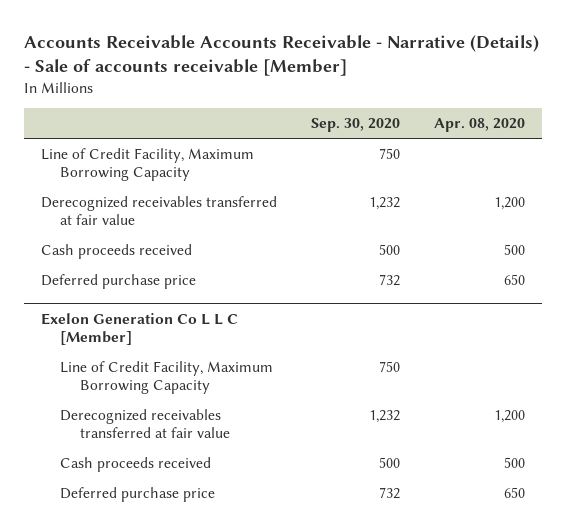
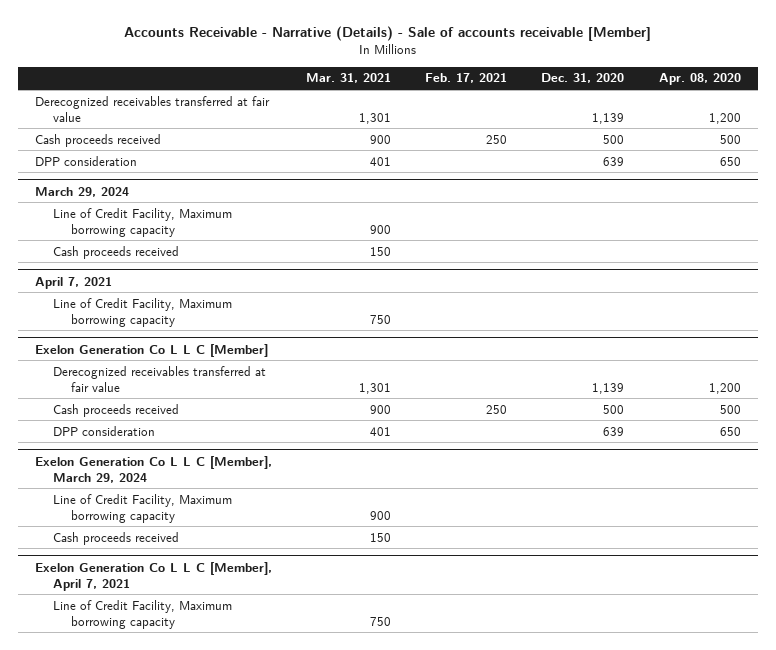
- Accounts Receivable Accounts Receivable - Narrative (Details) - Sale of accounts receivable [Member]
+ Accounts Receivable - Narrative (Details) - Sale of accounts receivable [Member]
- | Sep. 30, 2020 | Apr. 08, 2020
+ | Mar. 31, 2021 | Feb. 17, 2021 | Dec. 31, 2020 | Apr. 08, 2020
- Line of Credit Facility, Maximum Borrowing Capacity | 750 |
- Deferred purchase price | 732 | 650
+ DPP consideration | 401 | | 639 | 650
+ March 29, 2024
+ Line of Credit Facility, Maximum borrowing capacity | 900 | | |
+ Cash proceeds received | 150 | | |
+ April 7, 2021
+ Line of Credit Facility, Maximum borrowing capacity | 750 | | |
@ Exelon Generation Co L L C [Member]
- Line of Credit Facility, Maximum Borrowing Capacity | 750 |
- Deferred purchase price | 732 | 650
+ DPP consideration | 401 | | 639 | 650
+ Exelon Generation Co L L C [Member], March 29, 2024
+ Line of Credit Facility, Maximum borrowing capacity | 900 | | |
+ Cash proceeds received | 150 | | |
+ Exelon Generation Co L L C [Member], April 7, 2021
+ Line of Credit Facility, Maximum borrowing capacity | 750 | | |

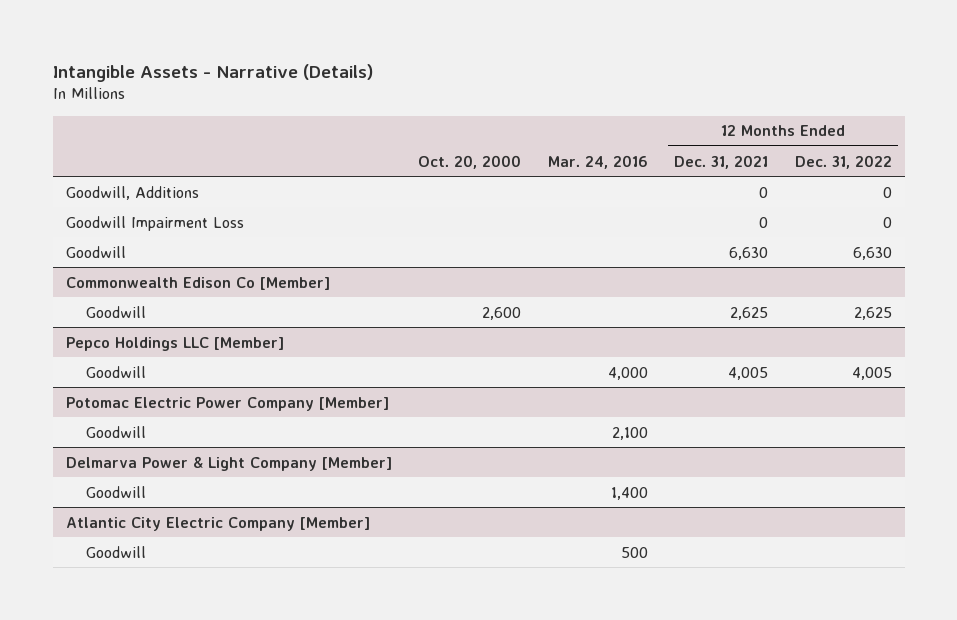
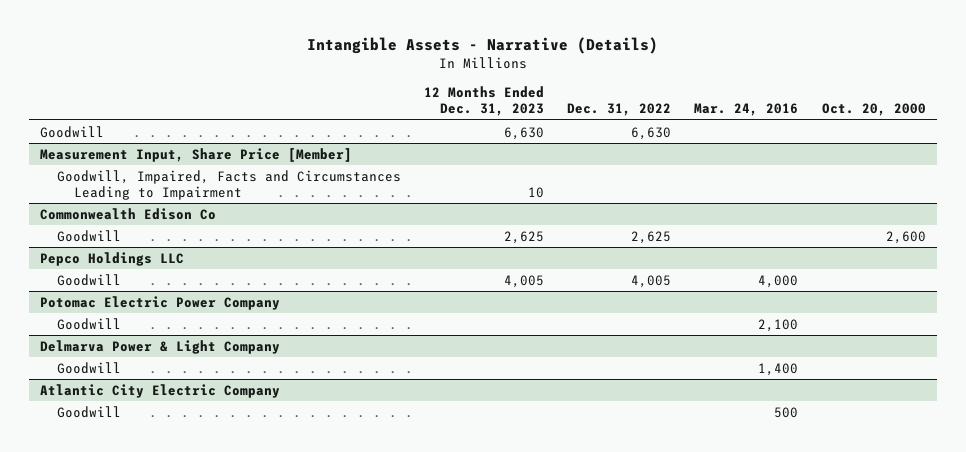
- | Oct. 20, 2000 | Mar. 24, 2016 | 12 Months Ended Dec. 31, 2021 | 12 Months Ended Dec. 31, 2022
+ | 12 Months Ended Dec. 31, 2023 | Dec. 31, 2022 | Mar. 24, 2016 | Oct. 20, 2000
- Goodwill, Additions | | | 0 | 0
- Goodwill Impairment Loss | | | 0 | 0
- Commonwealth Edison Co [Member]
+ Measurement Input, Share Price [Member]
+ Goodwill, Impaired, Facts and Circumstances Leading to Impairment | 10 | | |
+ Commonwealth Edison Co
- Pepco Holdings LLC [Member]
+ Pepco Holdings LLC
- Potomac Electric Power Company [Member]
+ Potomac Electric Power Company
- Delmarva Power & Light Company [Member]
+ Delmarva Power & Light Company
- Atlantic City Electric Company [Member]
+ Atlantic City Electric Company

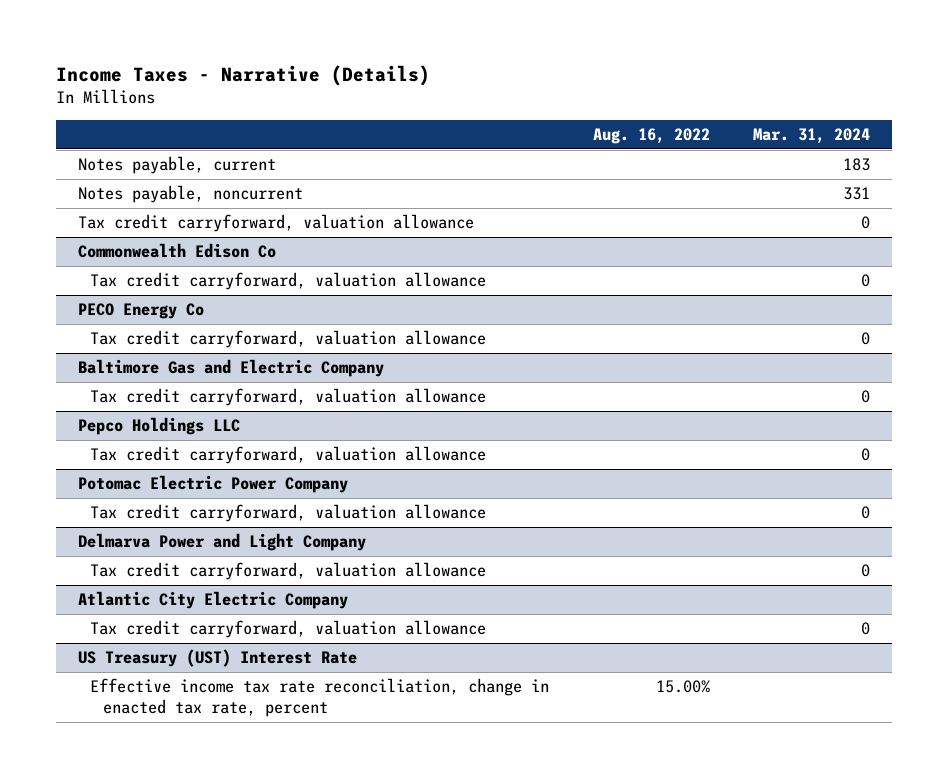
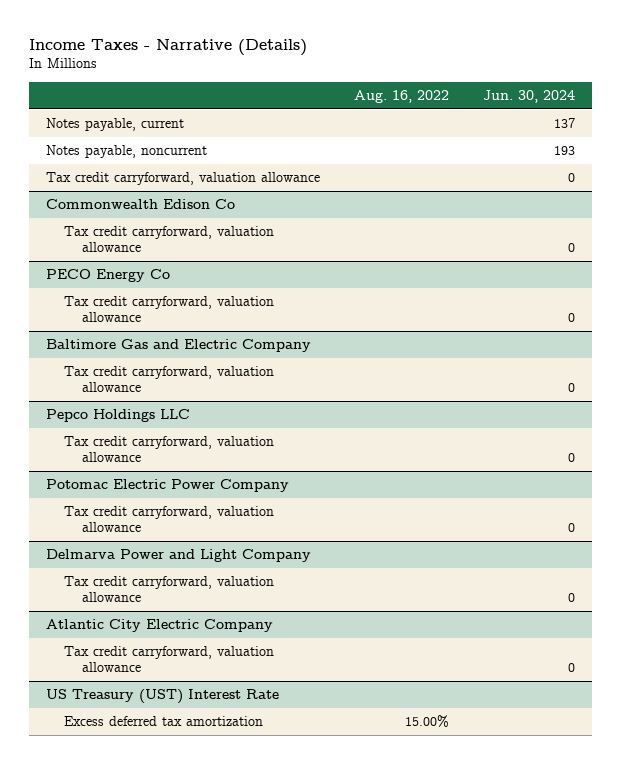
- | Aug. 16, 2022 | Mar. 31, 2024
+ | Aug. 16, 2022 | Jun. 30, 2024
@ US Treasury (UST) Interest Rate
- Effective income tax rate reconciliation, change in enacted tax rate, percent | 15.00% |
+ Excess deferred tax amortization | 15.00% |

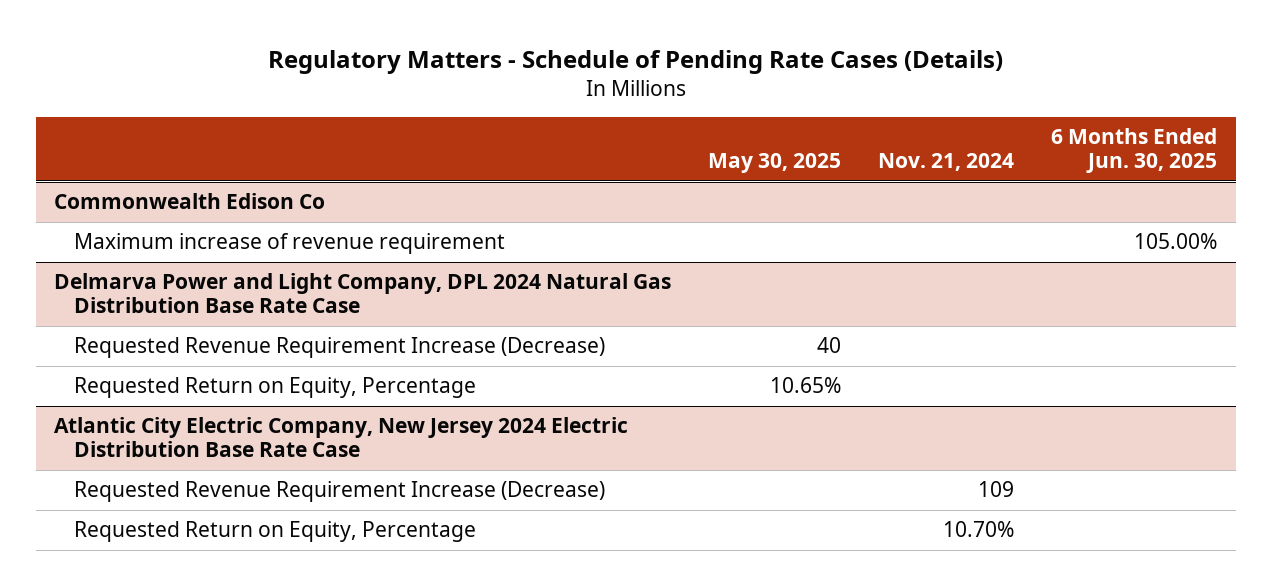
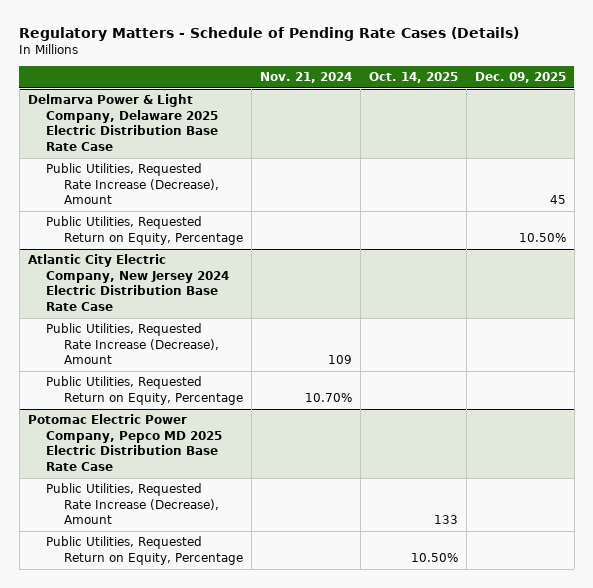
- | May 30, 2025 | Nov. 21, 2024 | 6 Months Ended Jun. 30, 2025
+ | Nov. 21, 2024 | Oct. 14, 2025 | Dec. 09, 2025
- Commonwealth Edison Co
- Maximum increase of revenue requirement | | | 105.00%
- Delmarva Power and Light Company, DPL 2024 Natural Gas Distribution Base Rate Case
- Requested Revenue Requirement Increase (Decrease) | 40 | |
- Requested Return on Equity, Percentage | 10.65% | |
+ Delmarva Power & Light Company, Delaware 2025 Electric Distribution Base Rate Case
+ Public Utilities, Requested Rate Increase (Decrease), Amount | | | 45
+ Public Utilities, Requested Return on Equity, Percentage | | | 10.50%
@ Atlantic City Electric Company, New Jersey 2024 Electric Distribution Base Rate Case
- Requested Revenue Requirement Increase (Decrease) | | 109 |
- Requested Return on Equity, Percentage | | 10.70% |
+ Public Utilities, Requested Rate Increase (Decrease), Amount | 109 | |
+ Public Utilities, Requested Return on Equity, Percentage | 10.70% | |
+ Potomac Electric Power Company, Pepco MD 2025 Electric Distribution Base Rate Case
+ Public Utilities, Requested Rate Increase (Decrease), Amount | | 133 |
+ Public Utilities, Requested Return on Equity, Percentage | | 10.50% |

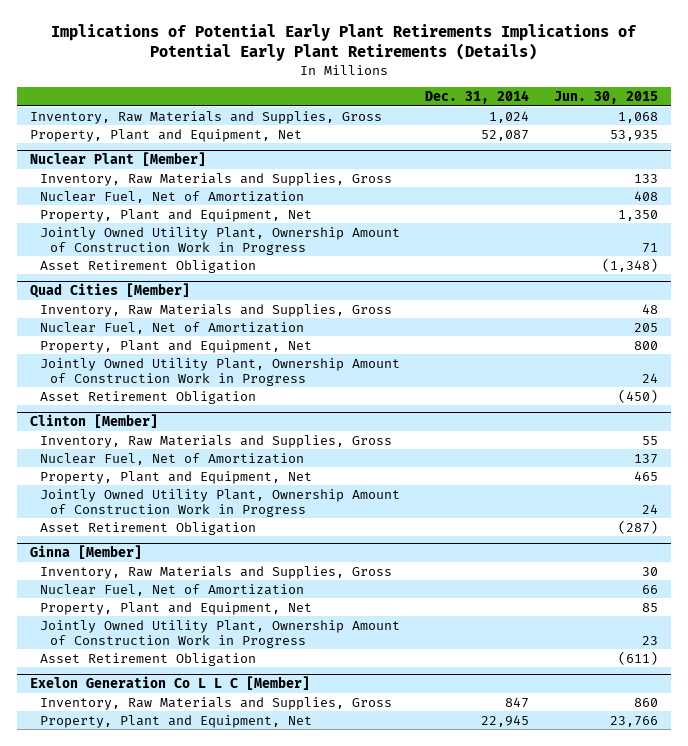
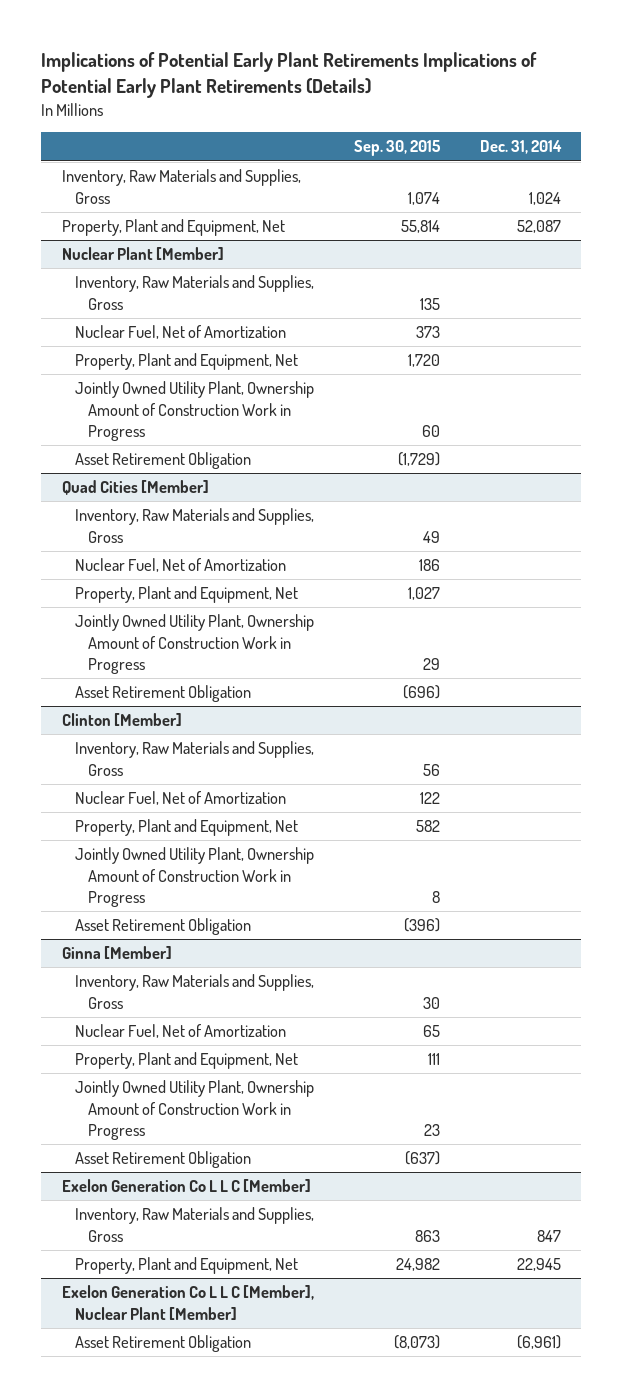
- | Dec. 31, 2014 | Jun. 30, 2015
+ | Sep. 30, 2015 | Dec. 31, 2014
+ Exelon Generation Co L L C [Member], Nuclear Plant [Member]
+ Asset Retirement Obligation | (8,073) | (6,961)

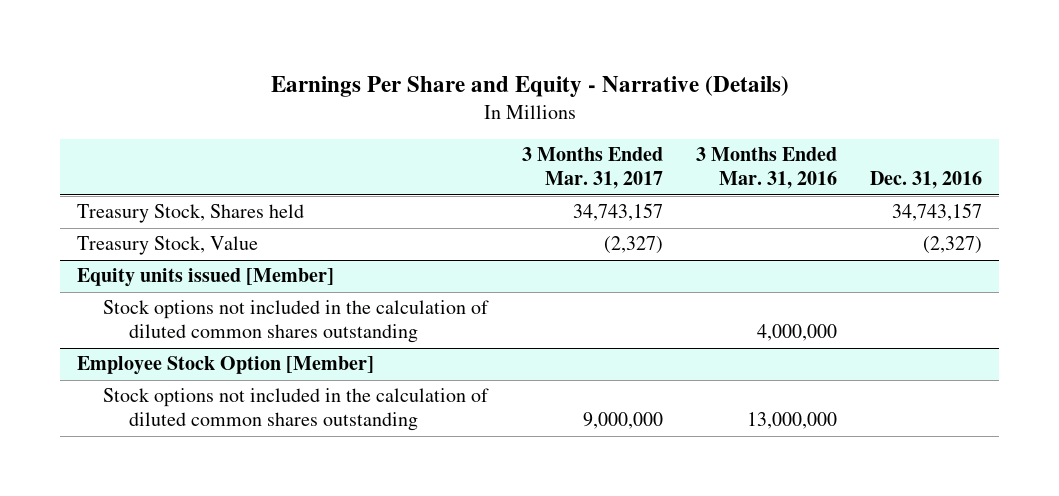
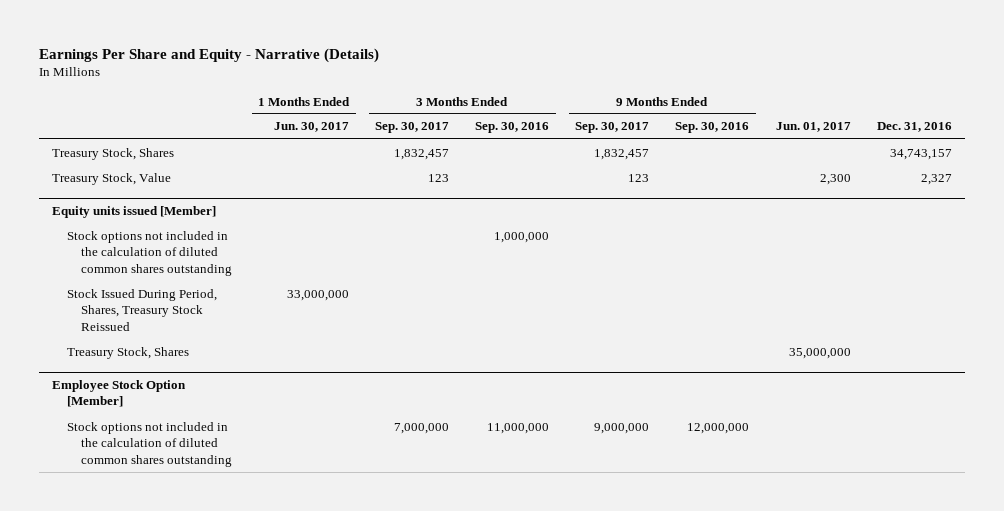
- | 3 Months Ended Mar. 31, 2017 | 3 Months Ended Mar. 31, 2016 | Dec. 31, 2016
+ | 1 Months Ended Jun. 30, 2017 | 3 Months Ended Sep. 30, 2017 | 3 Months Ended Sep. 30, 2016 | 9 Months Ended Sep. 30, 2017 | 9 Months Ended Sep. 30, 2016 | Jun. 01, 2017 | Dec. 31, 2016
- Treasury Stock, Shares held | 34,743,157 | | 34,743,157
- Treasury Stock, Value | (2,327) | | (2,327)
+ Treasury Stock, Shares | | 1,832,457 | | 1,832,457 | | | 34,743,157
+ Treasury Stock, Value | | 123 | | 123 | | 2,300 | 2,327
@ Equity units issued [Member]
+ Stock Issued During Period, Shares, Treasury Stock Reissued | 33,000,000 | | | | | |
+ Treasury Stock, Shares | | | | | | 35,000,000 |

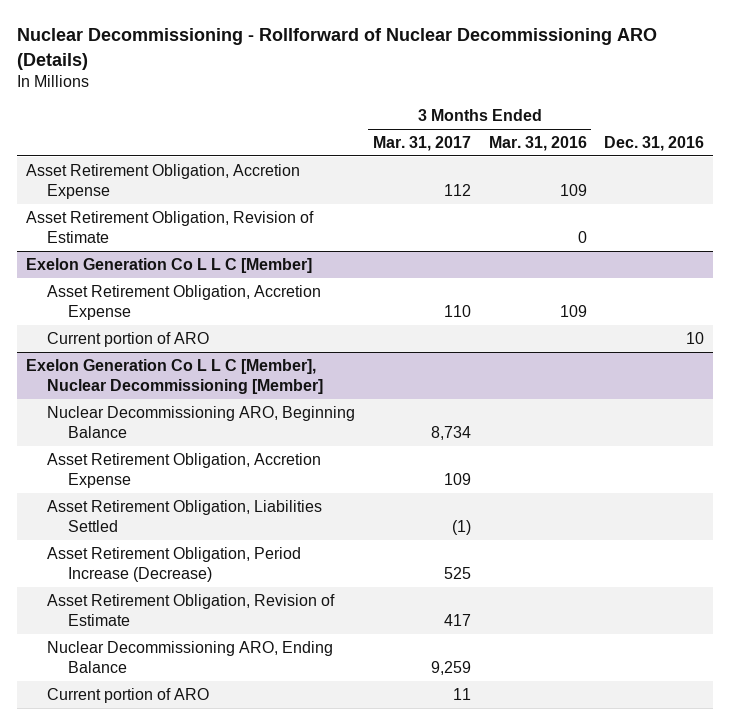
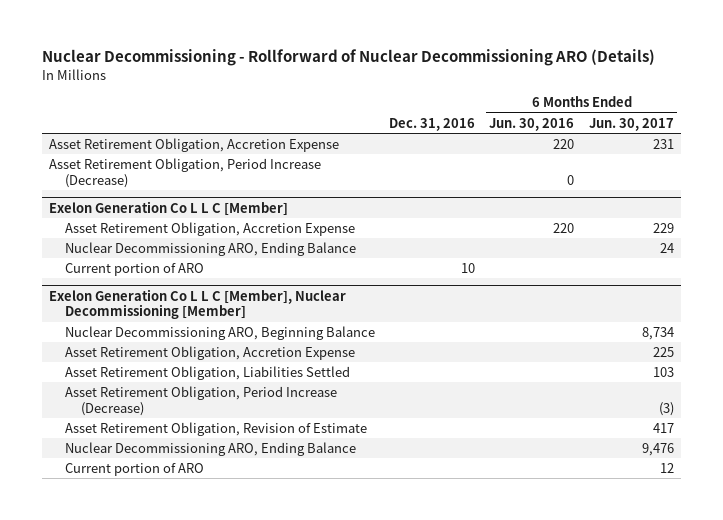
- | 3 Months Ended Mar. 31, 2017 | 3 Months Ended Mar. 31, 2016 | Dec. 31, 2016
+ | Dec. 31, 2016 | 6 Months Ended Jun. 30, 2016 | 6 Months Ended Jun. 30, 2017
- Asset Retirement Obligation, Revision of Estimate | | 0 |
+ Asset Retirement Obligation, Period Increase (Decrease) | | 0 |
@ Exelon Generation Co L L C [Member]
+ Nuclear Decommissioning ARO, Ending Balance | | | 24

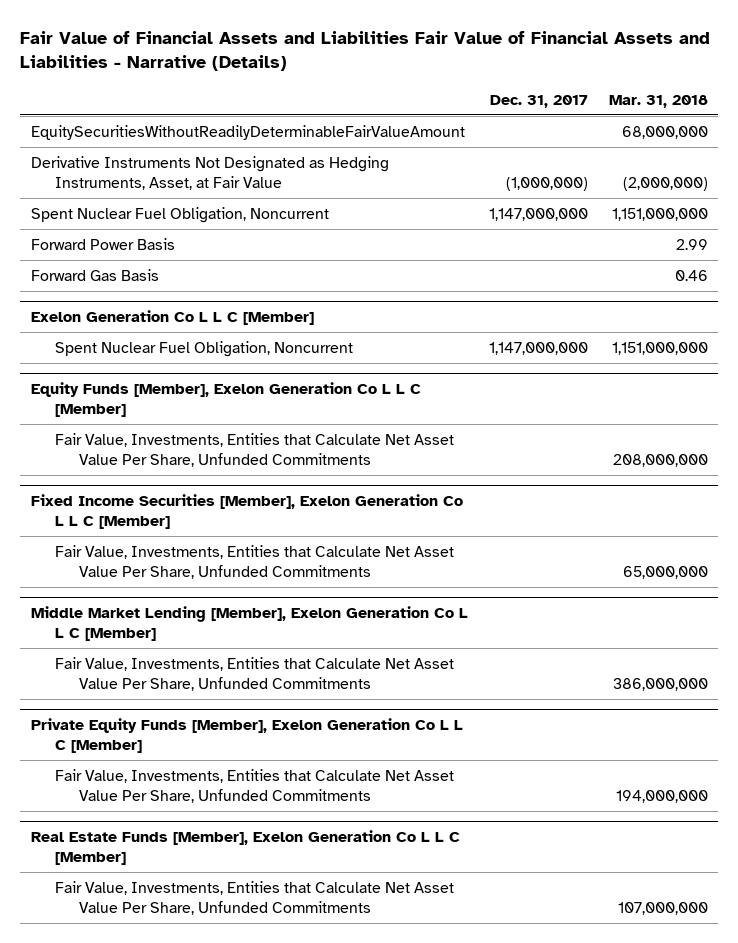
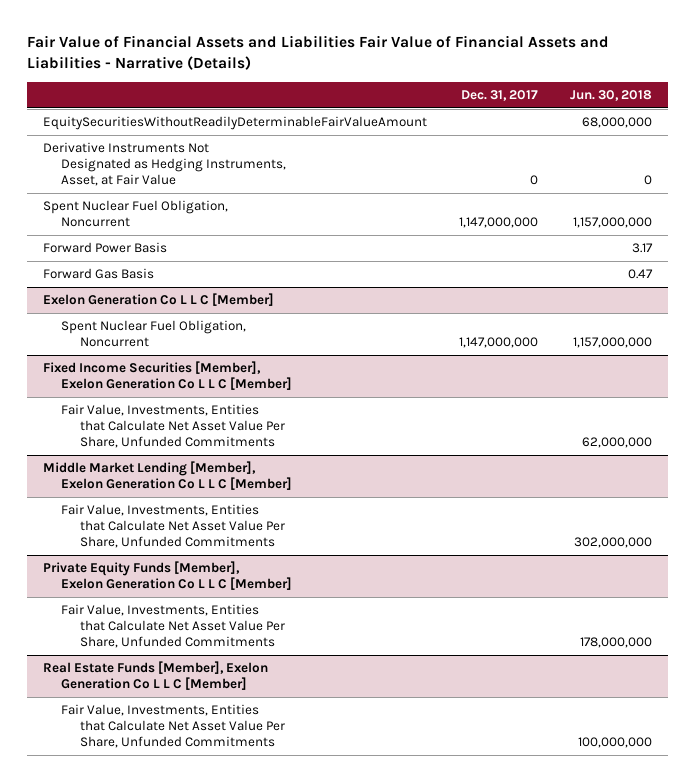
- | Dec. 31, 2017 | Mar. 31, 2018
+ | Dec. 31, 2017 | Jun. 30, 2018
- Derivative Instruments Not Designated as Hedging Instruments, Asset, at Fair Value | (1,000,000) | (2,000,000)
+ Derivative Instruments Not Designated as Hedging Instruments, Asset, at Fair Value | 0 | 0
- Equity Funds [Member], Exelon Generation Co L L C [Member]
- Fair Value, Investments, Entities that Calculate Net Asset Value Per Share, Unfunded Commitments | | 208,000,000

